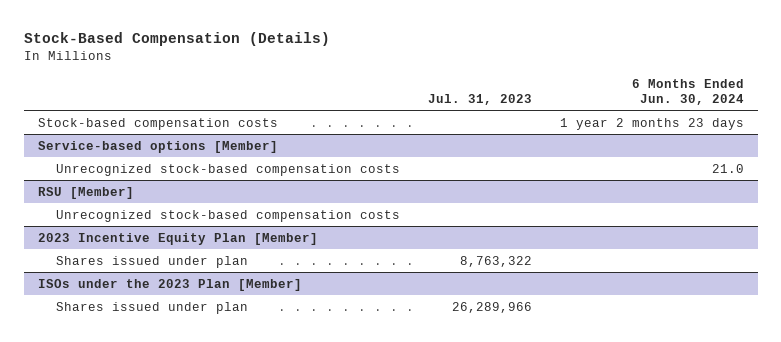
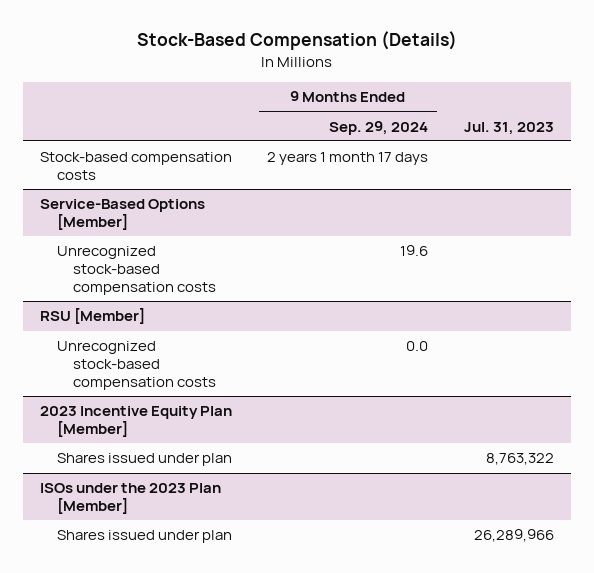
- | Jul. 31, 2023 | 6 Months Ended Jun. 30, 2024
+ | 9 Months Ended Sep. 29, 2024 | Jul. 31, 2023
- Service-based options [Member]
+ Service-Based Options [Member]

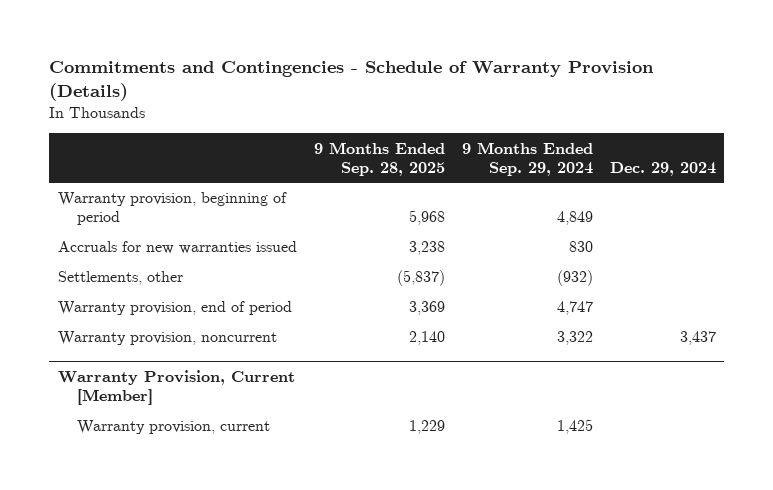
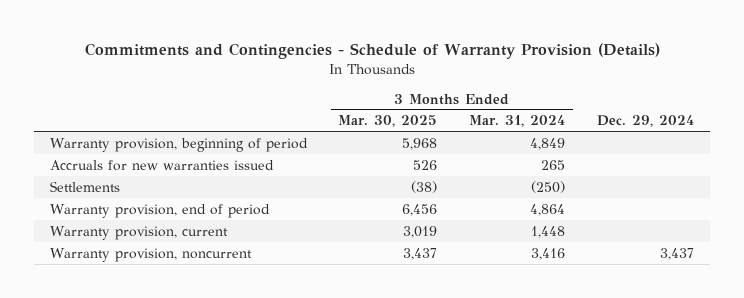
- | 9 Months Ended Sep. 28, 2025 | 9 Months Ended Sep. 29, 2024 | Dec. 29, 2024
+ | 3 Months Ended Mar. 30, 2025 | 3 Months Ended Mar. 31, 2024 | Dec. 29, 2024
- Settlements, other | (5,837) | (932) |
+ Settlements | (38) | (250) |
+ Warranty provision, current | 3,019 | 1,448 |
- Warranty Provision, Current [Member]
- Warranty provision, current | 1,229 | 1,425 |

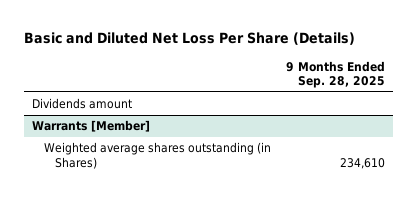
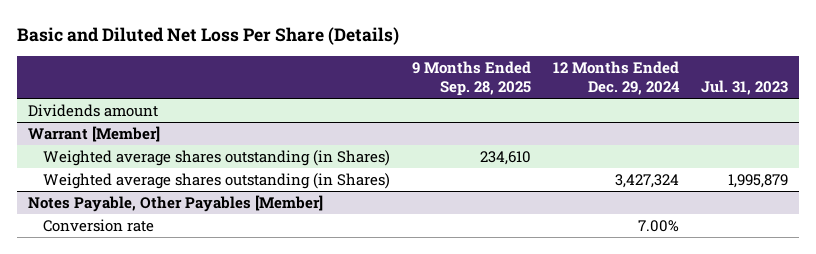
- | 9 Months Ended Sep. 28, 2025
+ | 9 Months Ended Sep. 28, 2025 | 12 Months Ended Dec. 29, 2024 | Jul. 31, 2023
- Warrants [Member]
+ Warrant [Member]
+ Weighted average shares outstanding (in Shares) | | 3,427,324 | 1,995,879
+ Notes Payable, Other Payables [Member]
+ Conversion rate | | 7.00% |

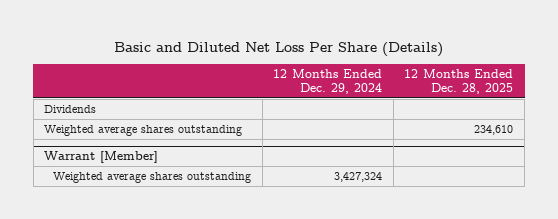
- | 9 Months Ended Sep. 28, 2025 | 12 Months Ended Dec. 29, 2024 | Jul. 31, 2023
+ | 12 Months Ended Dec. 29, 2024 | 12 Months Ended Dec. 28, 2025
- Dividends amount
+ Dividends
+ Weighted average shares outstanding | | 234,610
@ Warrant [Member]
- Weighted average shares outstanding (in Shares) | 234,610 | |
- Weighted average shares outstanding (in Shares) | | 3,427,324 | 1,995,879
- Notes Payable, Other Payables [Member]
- Conversion rate | | 7.00% |
@ Warrant [Member]
+ Weighted average shares outstanding | 3,427,324 |

